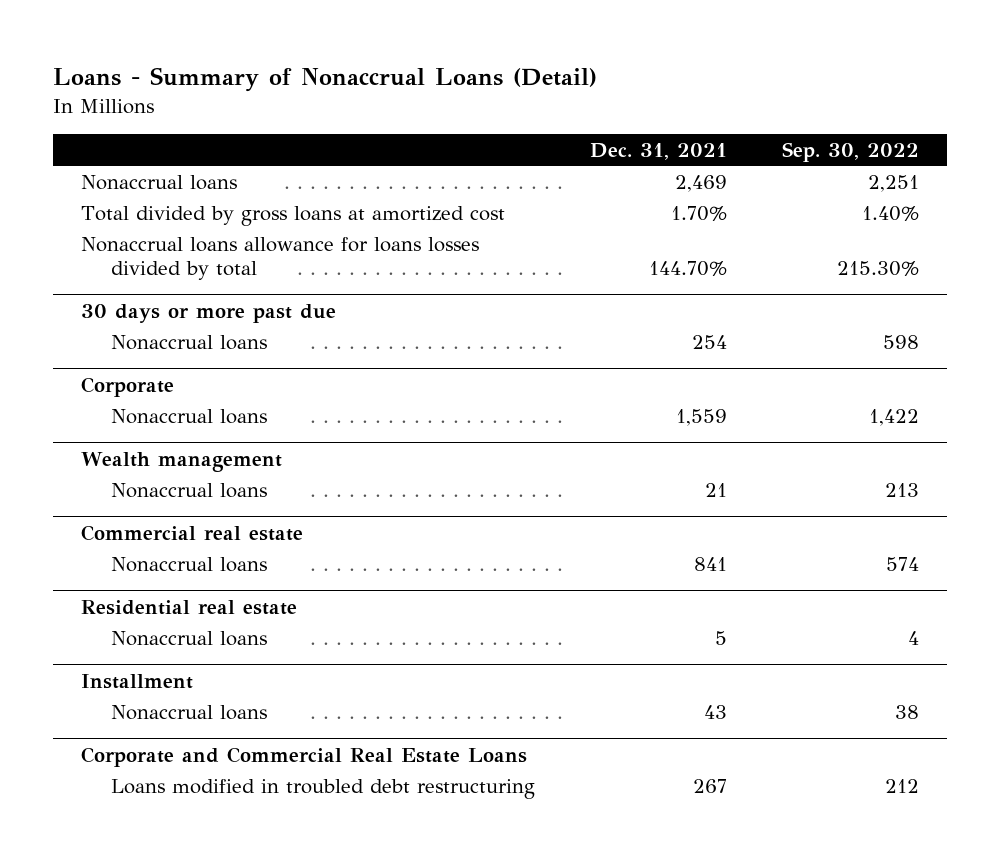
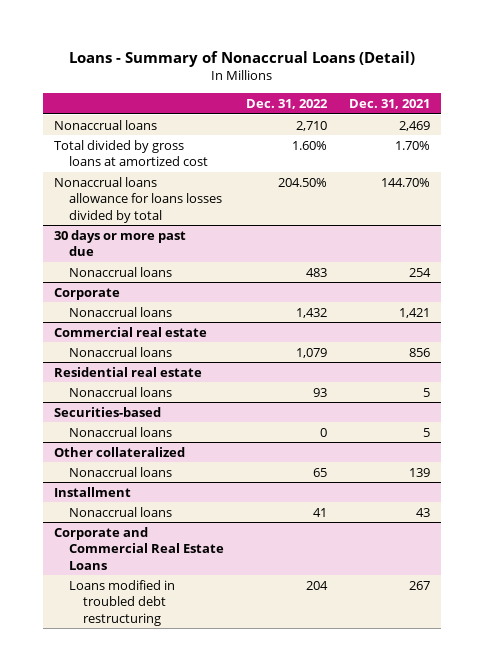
- | Dec. 31, 2021 | Sep. 30, 2022
+ | Dec. 31, 2022 | Dec. 31, 2021
@ Corporate
- Nonaccrual loans | 1,559 | 1,422
- Wealth management
- Nonaccrual loans | 21 | 213
@ Corporate
+ Nonaccrual loans | 1,432 | 1,421
@ Commercial real estate
- Nonaccrual loans | 841 | 574
+ Nonaccrual loans | 1,079 | 856
+ Securities-based
+ Nonaccrual loans | 0 | 5
+ Other collateralized
+ Nonaccrual loans | 65 | 139

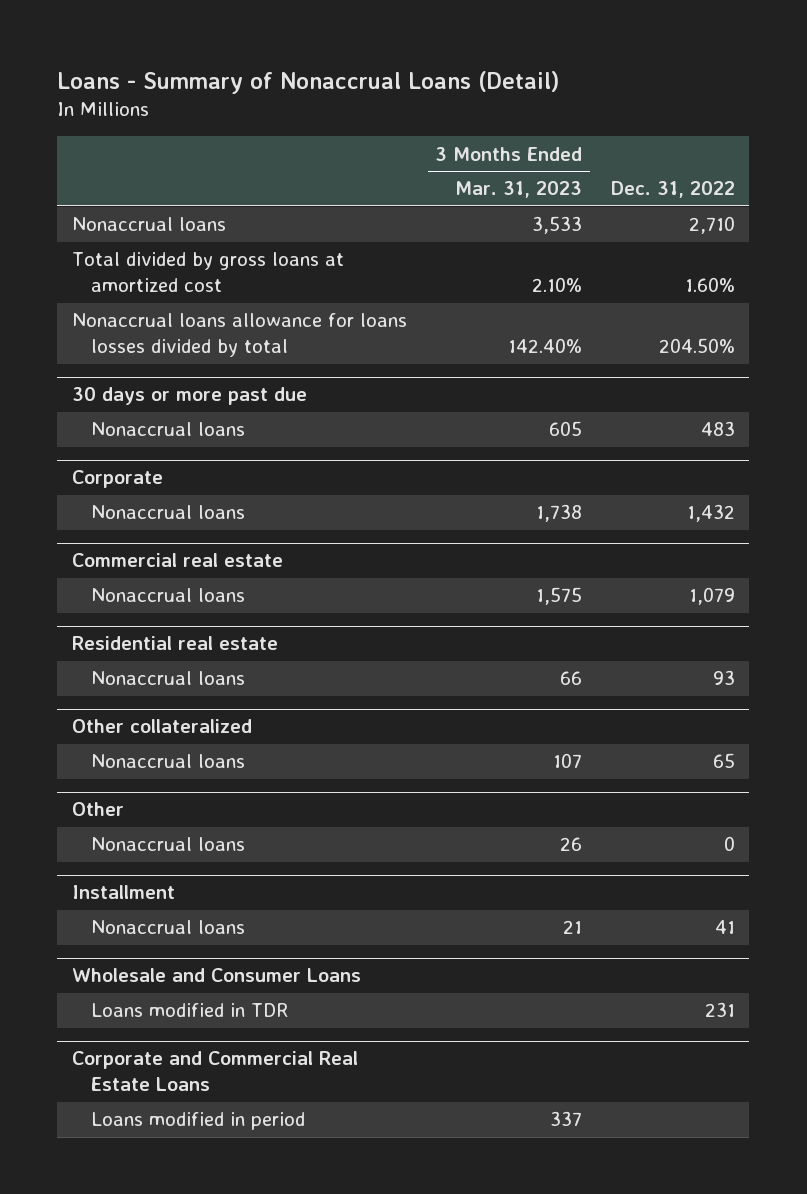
- | Dec. 31, 2022 | Dec. 31, 2021
+ | 3 Months Ended Mar. 31, 2023 | Dec. 31, 2022
- Securities-based
- Nonaccrual loans | 0 | 5
+ Other
+ Nonaccrual loans | 26 | 0
+ Wholesale and Consumer Loans
+ Loans modified in TDR | | 231
@ Corporate and Commercial Real Estate Loans
- Loans modified in troubled debt restructuring | 204 | 267
+ Loans modified in period | 337 |

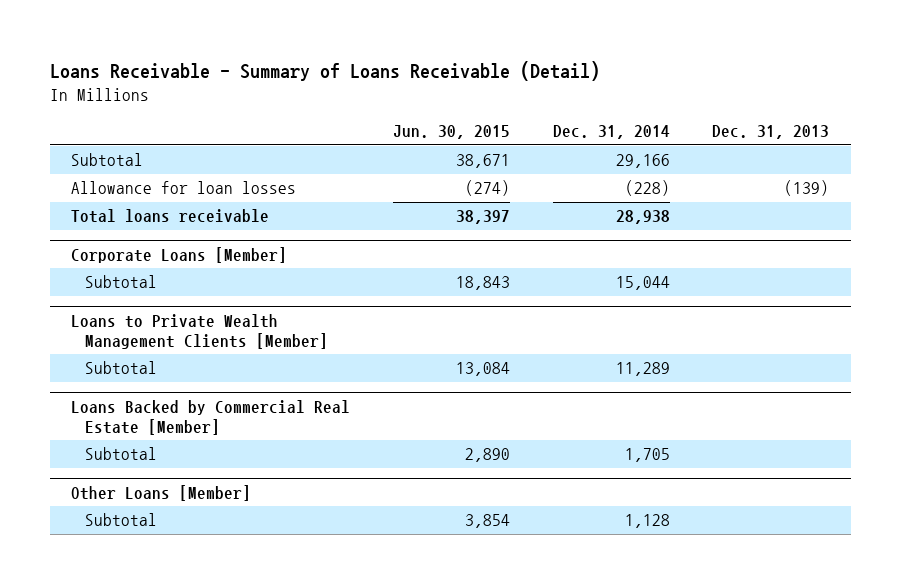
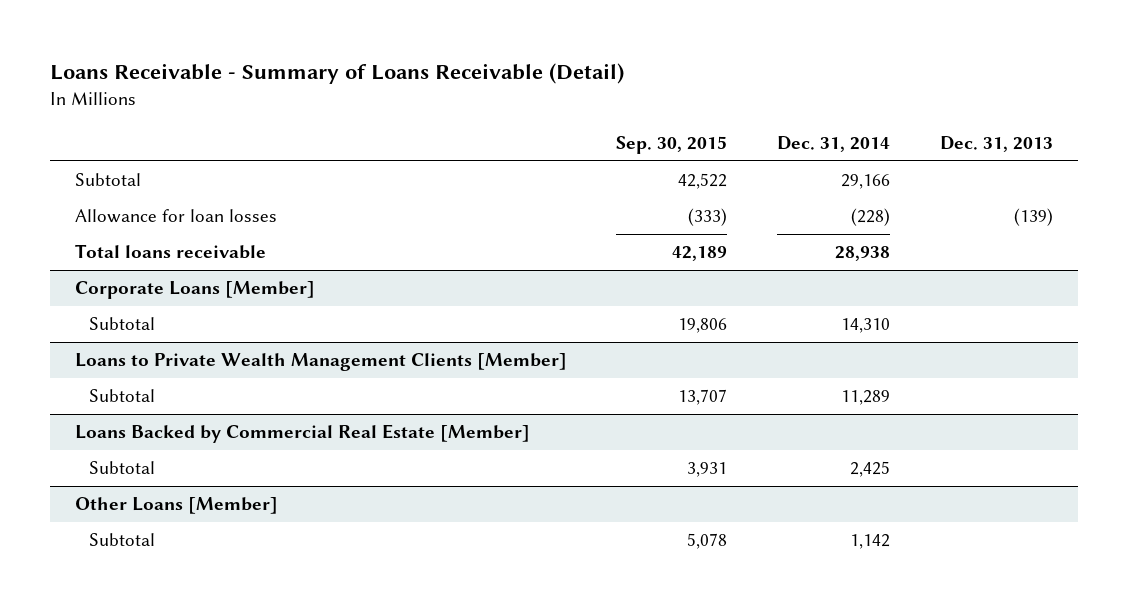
- | Jun. 30, 2015 | Dec. 31, 2014 | Dec. 31, 2013
+ | Sep. 30, 2015 | Dec. 31, 2014 | Dec. 31, 2013
@ Corporate Loans [Member]
- Subtotal | 18,843 | 15,044 |
+ Subtotal | 19,806 | 14,310 |
@ Loans Backed by Commercial Real Estate [Member]
- Subtotal | 2,890 | 1,705 |
+ Subtotal | 3,931 | 2,425 |
@ Other Loans [Member]
- Subtotal | 3,854 | 1,128 |
+ Subtotal | 5,078 | 1,142 |

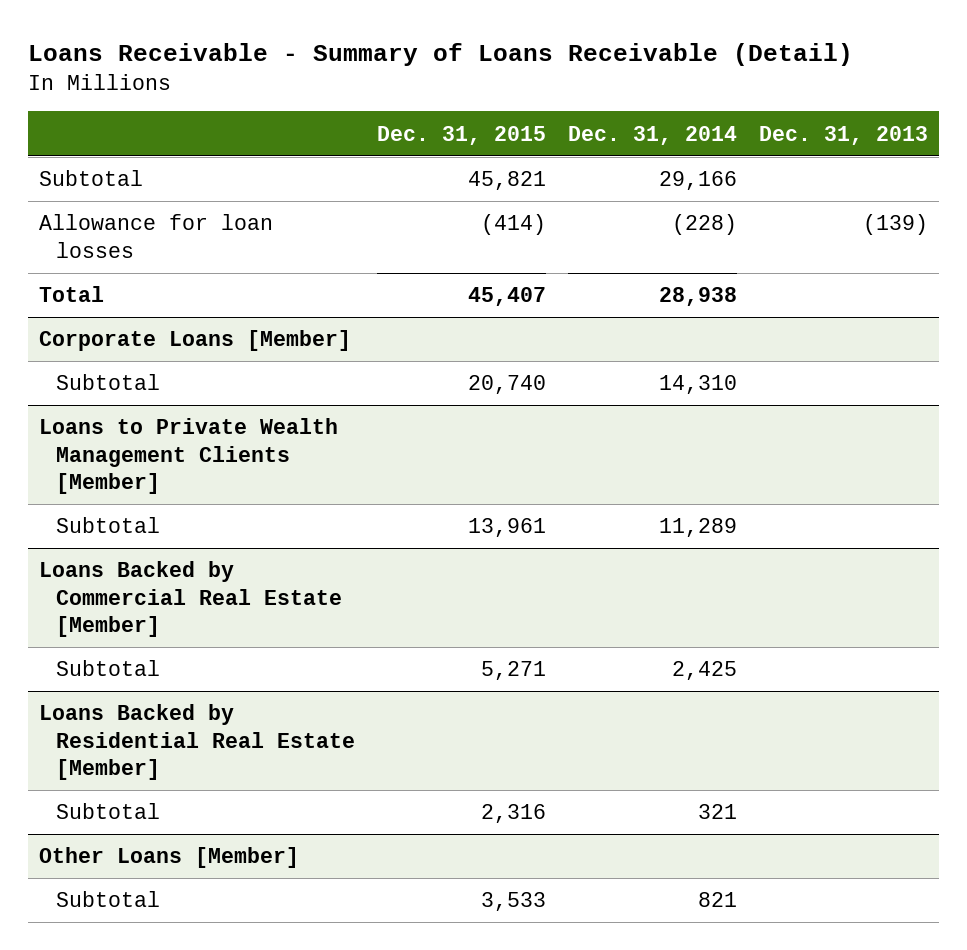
- | Sep. 30, 2015 | Dec. 31, 2014 | Dec. 31, 2013
+ | Dec. 31, 2015 | Dec. 31, 2014 | Dec. 31, 2013
- Total loans receivable | 42,189 | 28,938 |
+ Total | 45,407 | 28,938 |
+ Loans Backed by Residential Real Estate [Member]
+ Subtotal | 2,316 | 321 |
@ Other Loans [Member]
- Subtotal | 5,078 | 1,142 |
+ Subtotal | 3,533 | 821 |

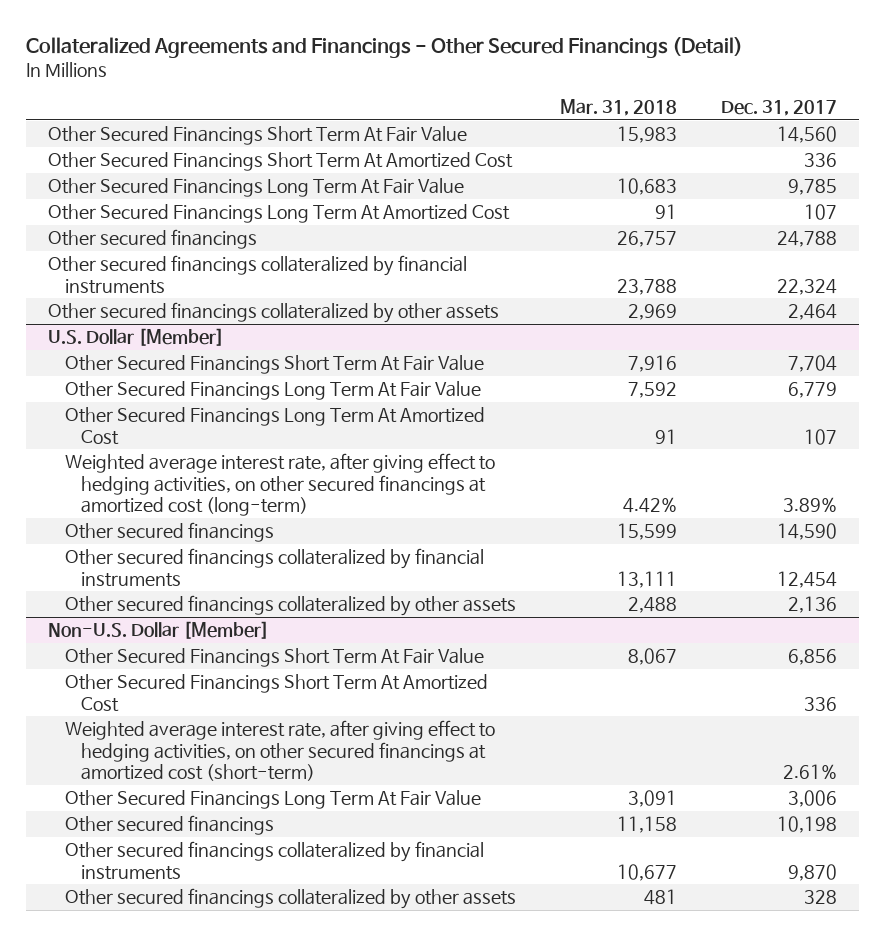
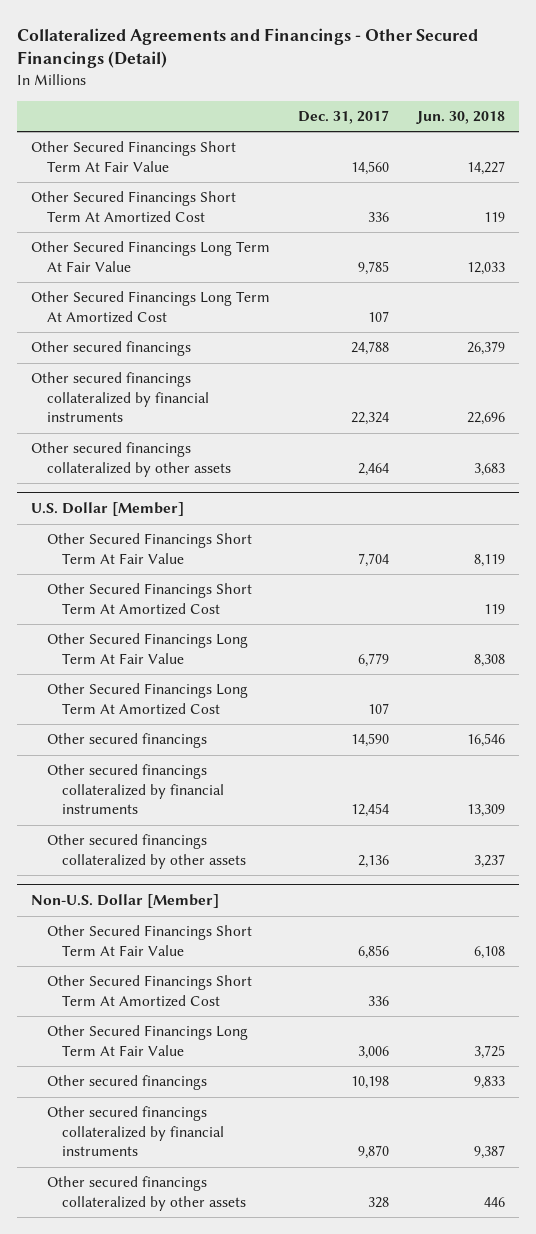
- | Mar. 31, 2018 | Dec. 31, 2017
+ | Dec. 31, 2017 | Jun. 30, 2018
@ U.S. Dollar [Member]
+ Other Secured Financings Short Term At Amortized Cost | | 119
- Weighted average interest rate, after giving effect to hedging activities, on other secured financings at amortized cost (long-term) | 4.42% | 3.89%
@ Non-U.S. Dollar [Member]
- Weighted average interest rate, after giving effect to hedging activities, on other secured financings at amortized cost (short-term) | | 2.61%

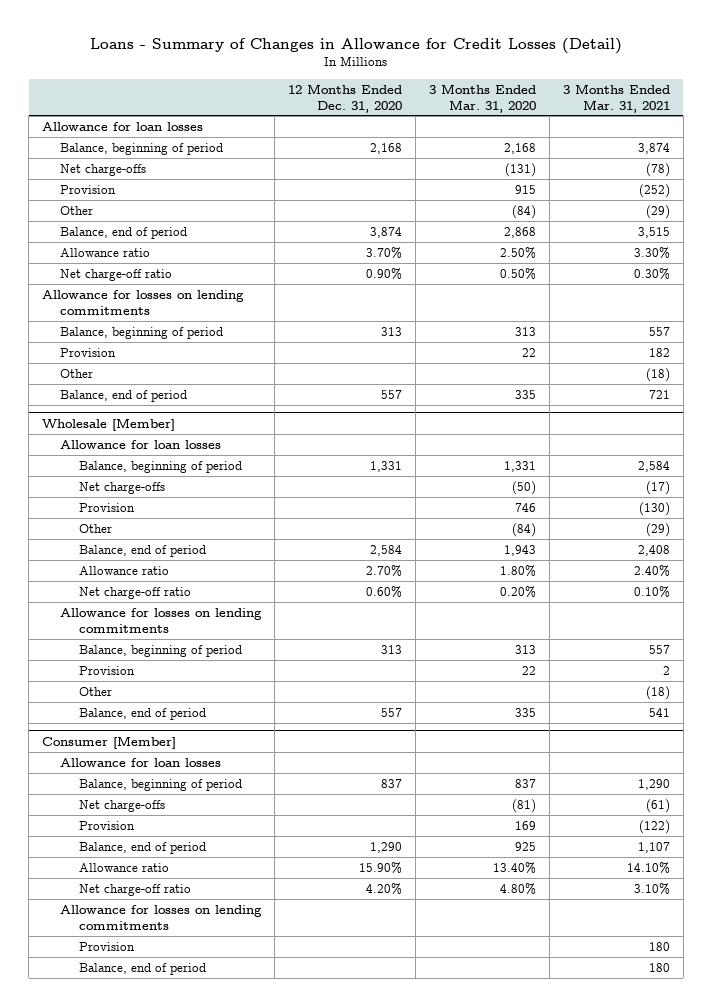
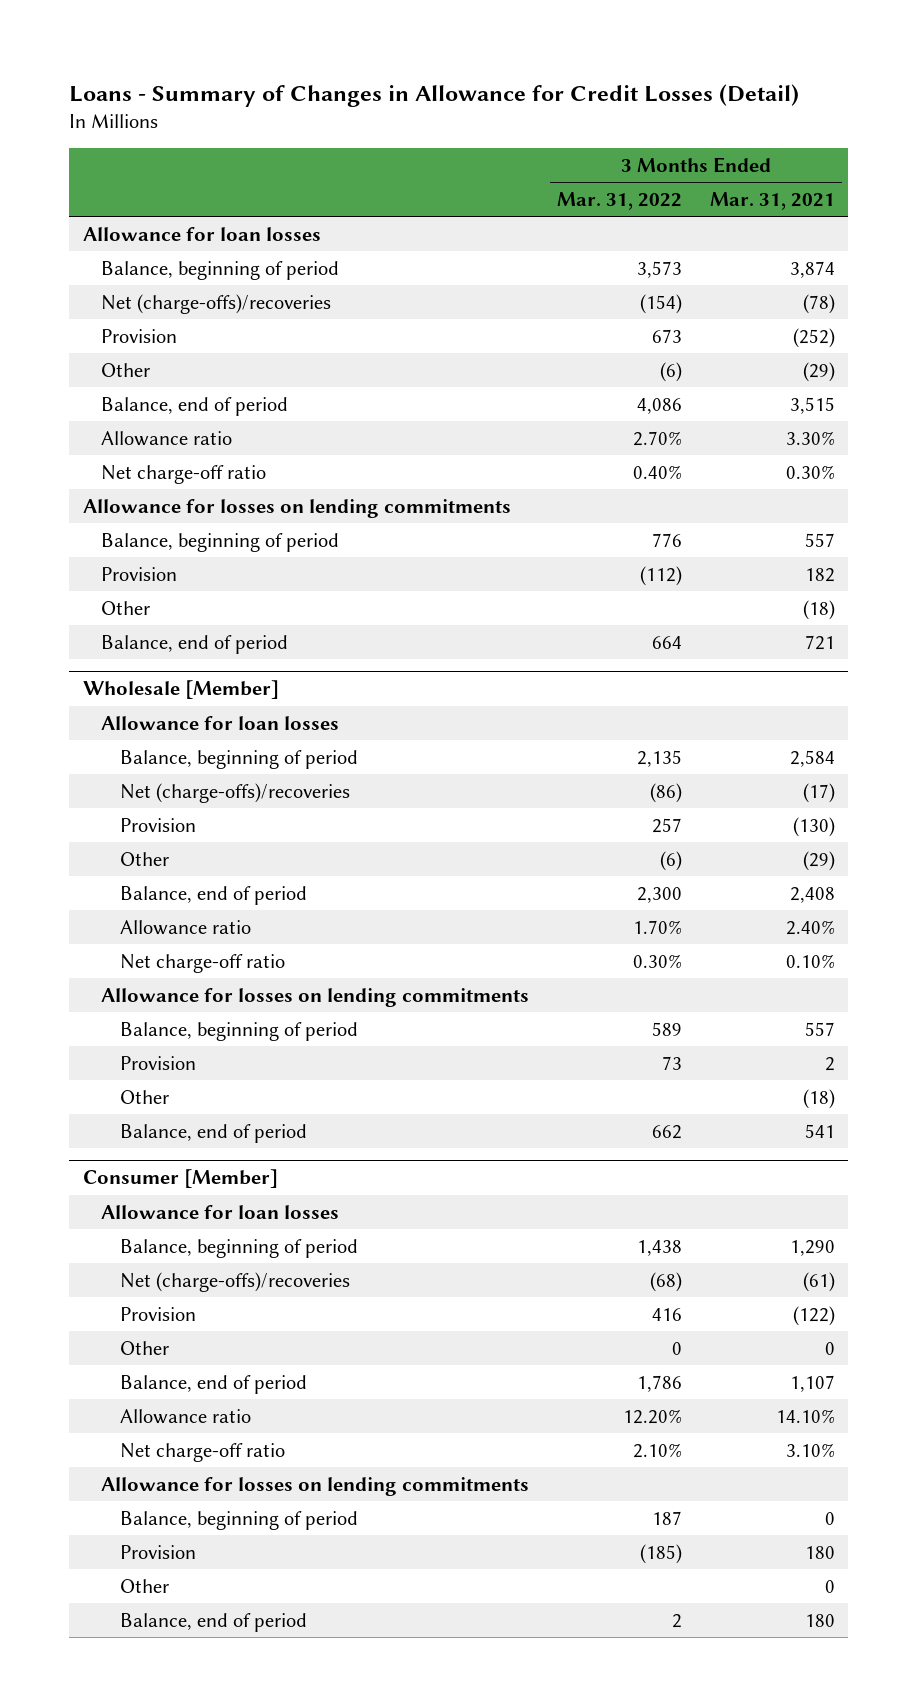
- | 12 Months Ended Dec. 31, 2020 | 3 Months Ended Mar. 31, 2020 | 3 Months Ended Mar. 31, 2021
+ | 3 Months Ended Mar. 31, 2022 | 3 Months Ended Mar. 31, 2021
- Net charge-offs | | (131) | (78)
+ Net (charge-offs)/recoveries | (154) | (78)
@ Wholesale [Member]
- Net charge-offs | | (50) | (17)
+ Net (charge-offs)/recoveries | (86) | (17)
@ Consumer [Member]
- Net charge-offs | | (81) | (61)
+ Net (charge-offs)/recoveries | (68) | (61)
+ Other | 0 | 0
+ Balance, beginning of period | 187 | 0
+ Other | | 0

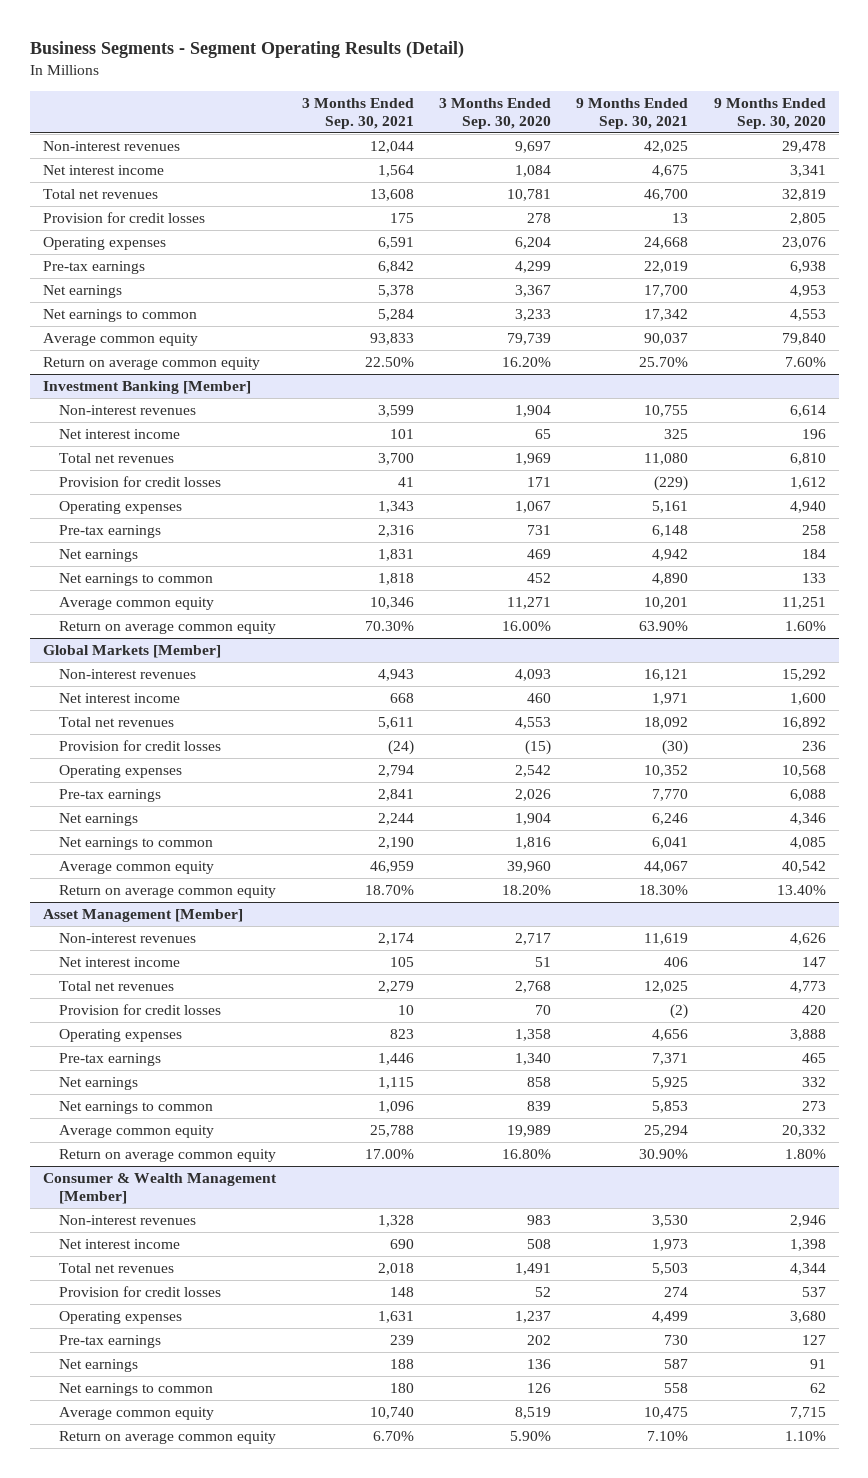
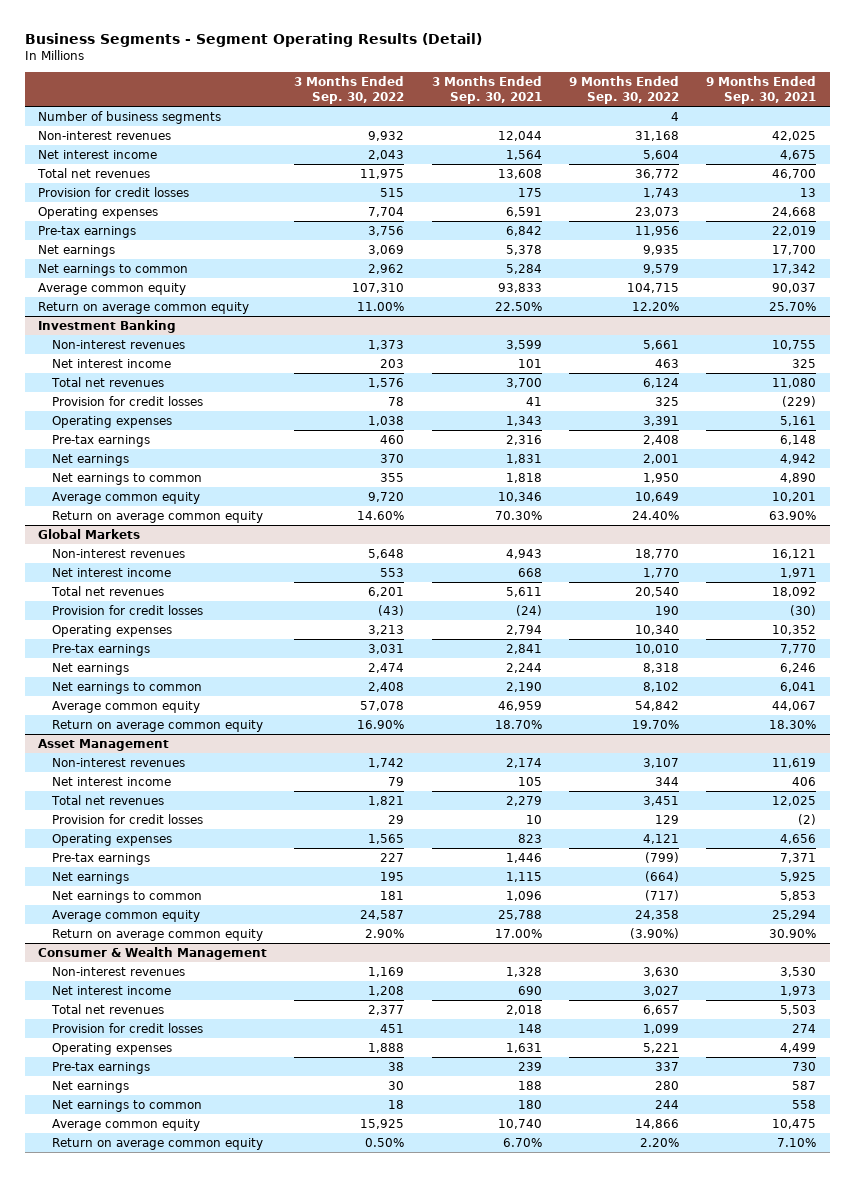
- | 3 Months Ended Sep. 30, 2021 | 3 Months Ended Sep. 30, 2020 | 9 Months Ended Sep. 30, 2021 | 9 Months Ended Sep. 30, 2020
+ | 3 Months Ended Sep. 30, 2022 | 3 Months Ended Sep. 30, 2021 | 9 Months Ended Sep. 30, 2022 | 9 Months Ended Sep. 30, 2021
+ Number of business segments | | | 4 |
- Investment Banking [Member]
+ Investment Banking
- Global Markets [Member]
+ Global Markets
- Asset Management [Member]
+ Asset Management
- Consumer & Wealth Management [Member]
+ Consumer & Wealth Management

